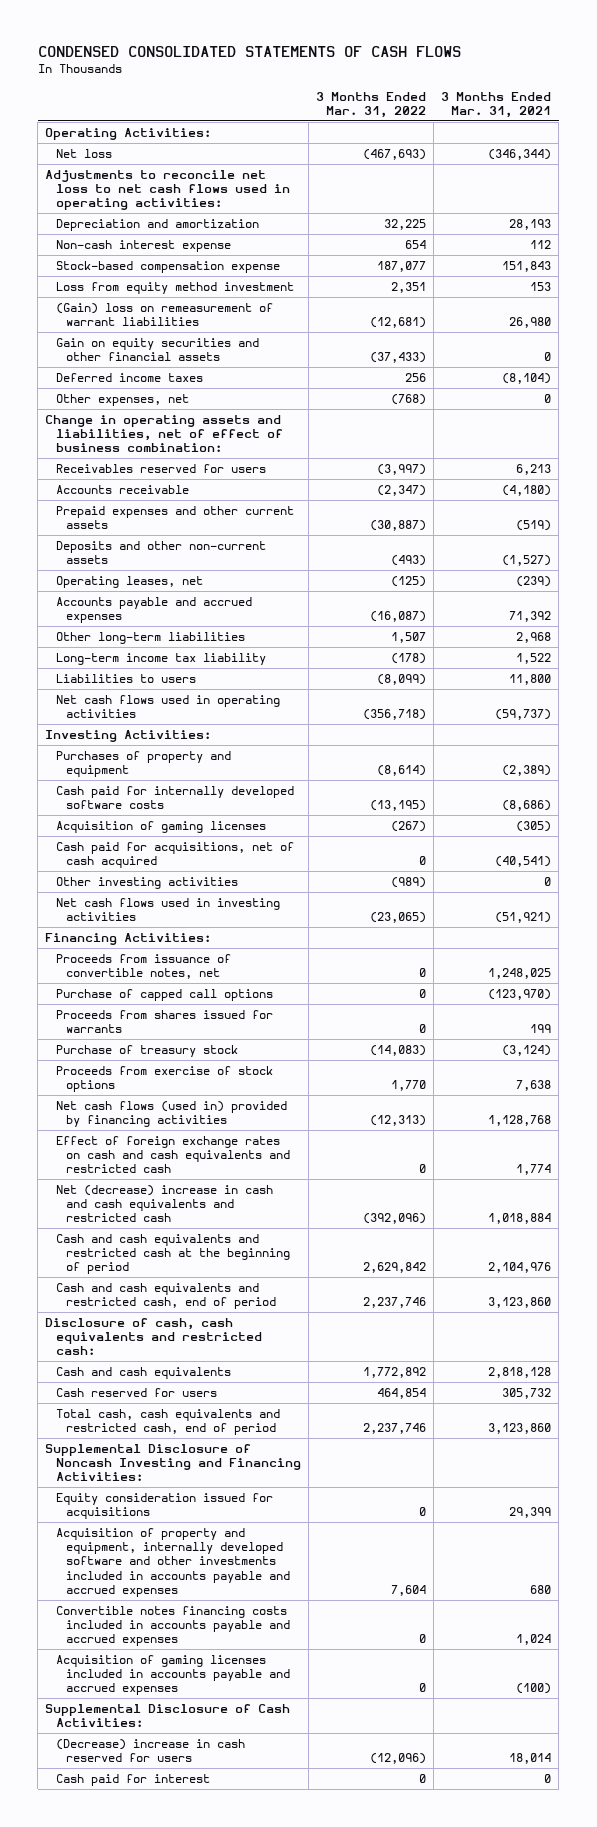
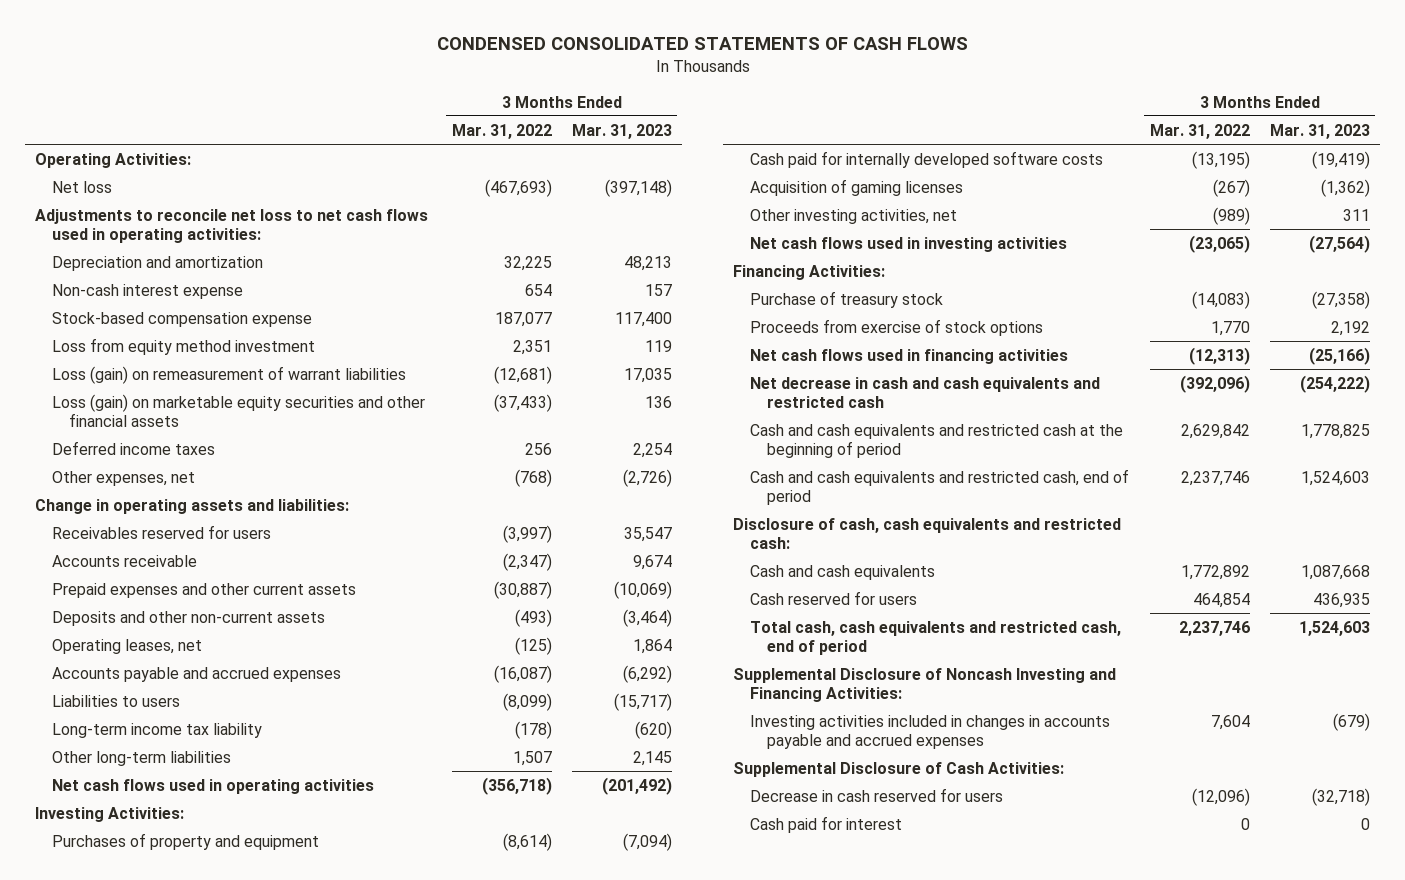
- | 3 Months Ended Mar. 31, 2022 | 3 Months Ended Mar. 31, 2021
+ | 3 Months Ended Mar. 31, 2022 | 3 Months Ended Mar. 31, 2023
- (Gain) loss on remeasurement of warrant liabilities | (12,681) | 26,980
- Gain on equity securities and other financial assets | (37,433) | 0
+ Loss (gain) on remeasurement of warrant liabilities | (12,681) | 17,035
+ Loss (gain) on marketable equity securities and other financial assets | (37,433) | 136
- Change in operating assets and liabilities, net of effect of business combination:
+ Change in operating assets and liabilities:
moved down: Long-term income tax liability | (178) | (620)
moved down: Other long-term liabilities | 1,507 | 2,145
- Cash paid for acquisitions, net of cash acquired | 0 | (40,541)
- Other investing activities | (989) | 0
+ Other investing activities, net | (989) | 311
- Proceeds from issuance of convertible notes, net | 0 | 1,248,025
- Purchase of capped call options | 0 | (123,970)
- Proceeds from shares issued for warrants | 0 | 199
- Net cash flows (used in) provided by financing activities | (12,313) | 1,128,768
- Effect of foreign exchange rates on cash and cash equivalents and restricted cash | 0 | 1,774
- Net (decrease) increase in cash and cash equivalents and restricted cash | (392,096) | 1,018,884
+ Net cash flows used in financing activities | (12,313) | (25,166)
+ Net decrease in cash and cash equivalents and restricted cash | (392,096) | (254,222)
- Equity consideration issued for acquisitions | 0 | 29,399
- Acquisition of property and equipment, internally developed software and other investments included in accounts payable and accrued expenses | 7,604 | 680
- Convertible notes financing costs included in accounts payable and accrued expenses | 0 | 1,024
- Acquisition of gaming licenses included in accounts payable and accrued expenses | 0 | (100)
+ Investing activities included in changes in accounts payable and accrued expenses | 7,604 | (679)
- (Decrease) increase in cash reserved for users | (12,096) | 18,014
+ Decrease in cash reserved for users | (12,096) | (32,718)

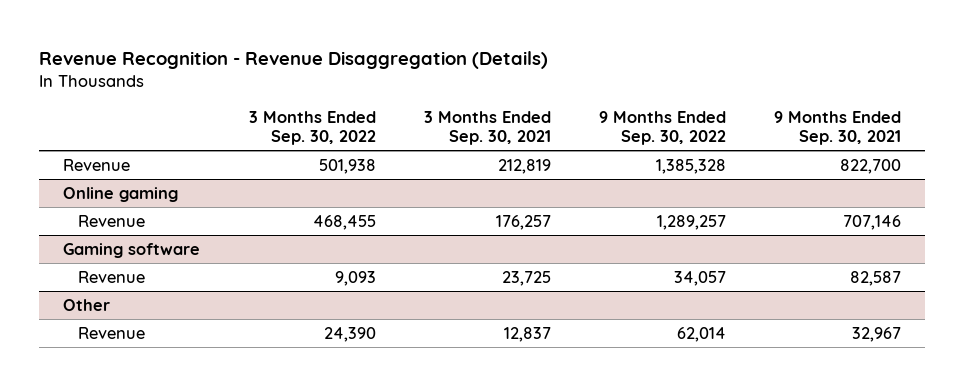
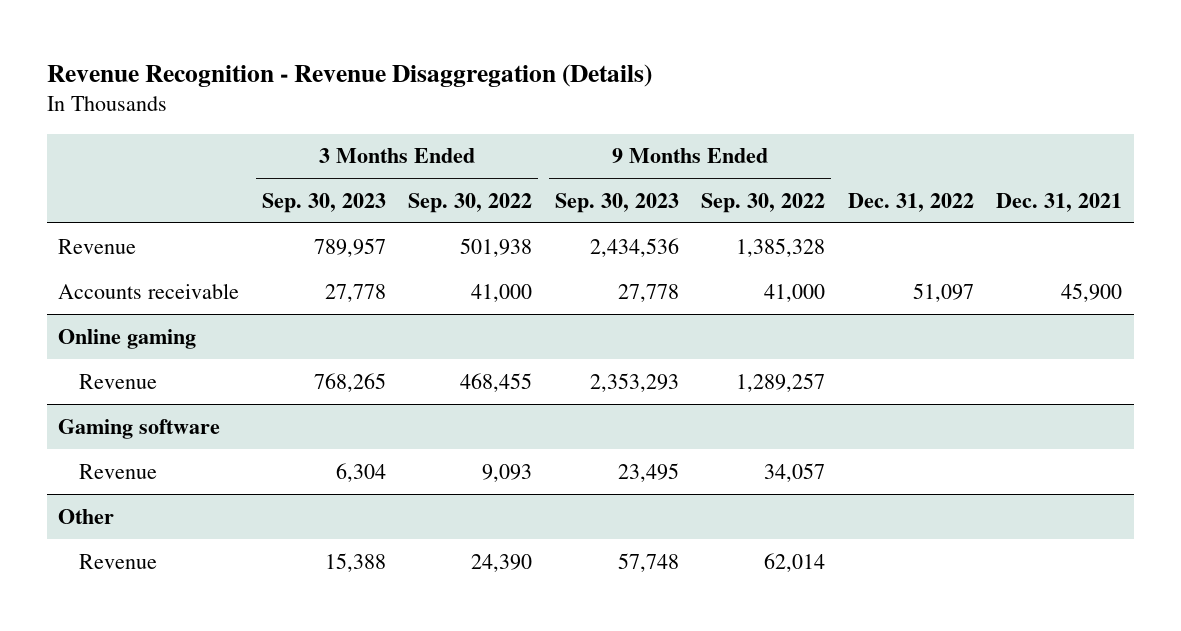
- | 3 Months Ended Sep. 30, 2022 | 3 Months Ended Sep. 30, 2021 | 9 Months Ended Sep. 30, 2022 | 9 Months Ended Sep. 30, 2021
+ | 3 Months Ended Sep. 30, 2023 | 3 Months Ended Sep. 30, 2022 | 9 Months Ended Sep. 30, 2023 | 9 Months Ended Sep. 30, 2022 | Dec. 31, 2022 | Dec. 31, 2021
+ Accounts receivable | 27,778 | 41,000 | 27,778 | 41,000 | 51,097 | 45,900

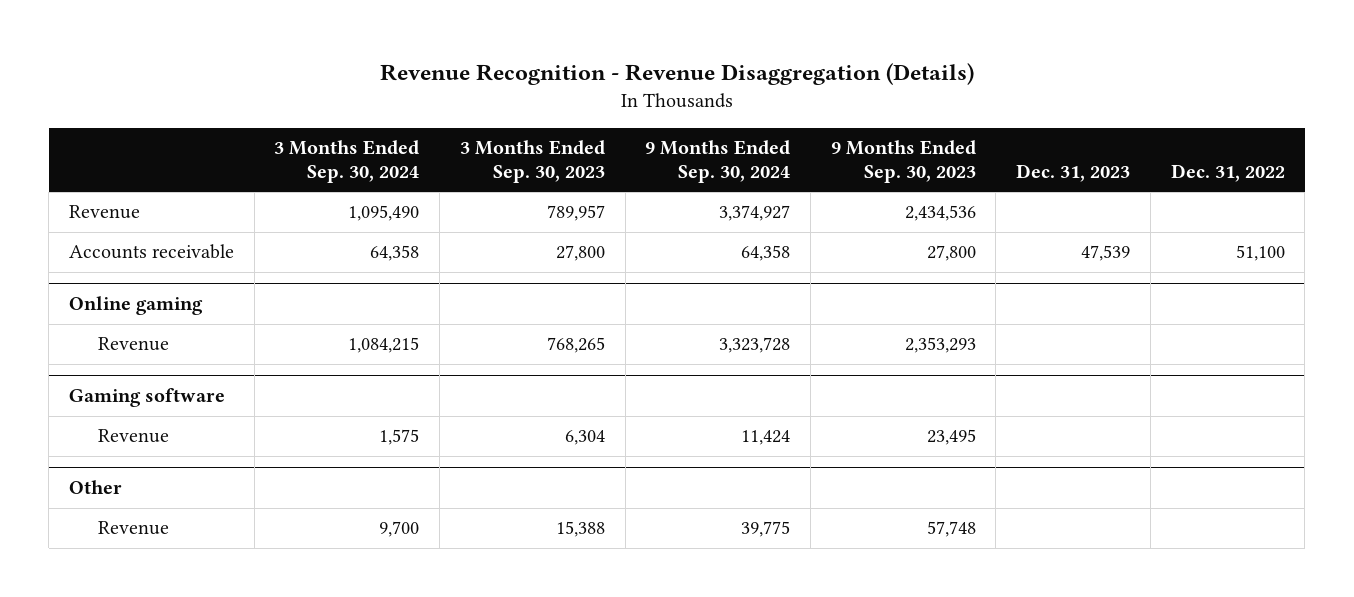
- | 3 Months Ended Sep. 30, 2023 | 3 Months Ended Sep. 30, 2022 | 9 Months Ended Sep. 30, 2023 | 9 Months Ended Sep. 30, 2022 | Dec. 31, 2022 | Dec. 31, 2021
+ | 3 Months Ended Sep. 30, 2024 | 3 Months Ended Sep. 30, 2023 | 9 Months Ended Sep. 30, 2024 | 9 Months Ended Sep. 30, 2023 | Dec. 31, 2023 | Dec. 31, 2022
- Accounts receivable | 27,778 | 41,000 | 27,778 | 41,000 | 51,097 | 45,900
+ Accounts receivable | 64,358 | 27,800 | 64,358 | 27,800 | 47,539 | 51,100

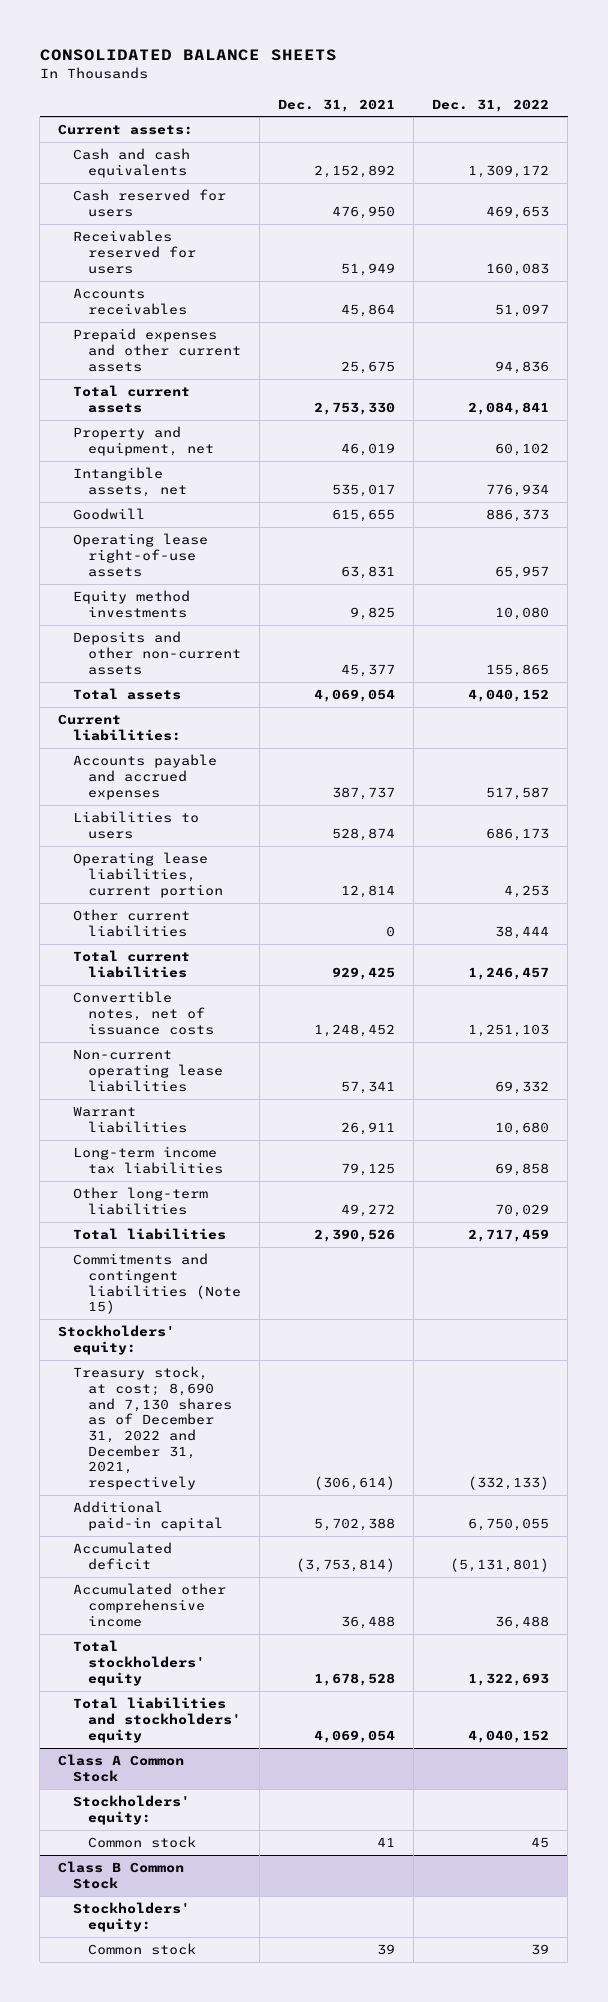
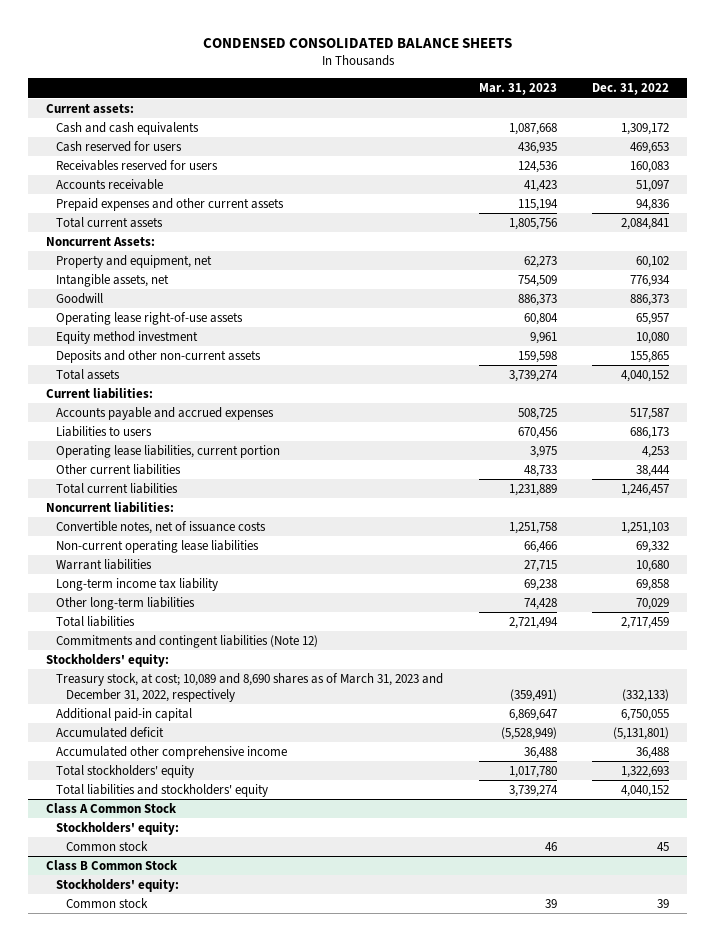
- CONSOLIDATED BALANCE SHEETS
+ CONDENSED CONSOLIDATED BALANCE SHEETS
- | Dec. 31, 2021 | Dec. 31, 2022
+ | Mar. 31, 2023 | Dec. 31, 2022
- Accounts receivables | 45,864 | 51,097
+ Accounts receivable | 41,423 | 51,097
+ Noncurrent Assets:
- Equity method investments | 9,825 | 10,080
+ Equity method investment | 9,961 | 10,080
+ Noncurrent liabilities:
- Long-term income tax liabilities | 79,125 | 69,858
+ Long-term income tax liability | 69,238 | 69,858
- Commitments and contingent liabilities (Note 15)
+ Commitments and contingent liabilities (Note 12)
- Treasury stock, at cost; 8,690 and 7,130 shares as of December 31, 2022 and December 31, 2021, respectively | (306,614) | (332,133)
+ Treasury stock, at cost; 10,089 and 8,690 shares as of March 31, 2023 and December 31, 2022, respectively | (359,491) | (332,133)

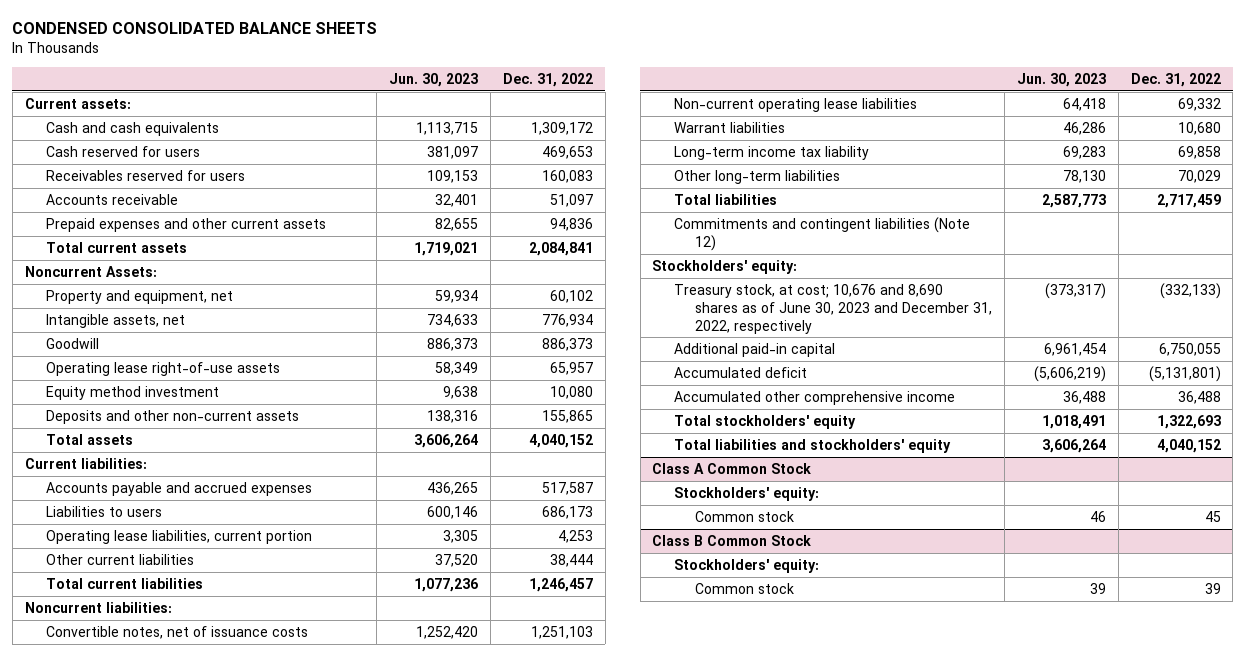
- | Mar. 31, 2023 | Dec. 31, 2022
+ | Jun. 30, 2023 | Dec. 31, 2022
- Treasury stock, at cost; 10,089 and 8,690 shares as of March 31, 2023 and December 31, 2022, respectively | (359,491) | (332,133)
+ Treasury stock, at cost; 10,676 and 8,690 shares as of June 30, 2023 and December 31, 2022, respectively | (373,317) | (332,133)

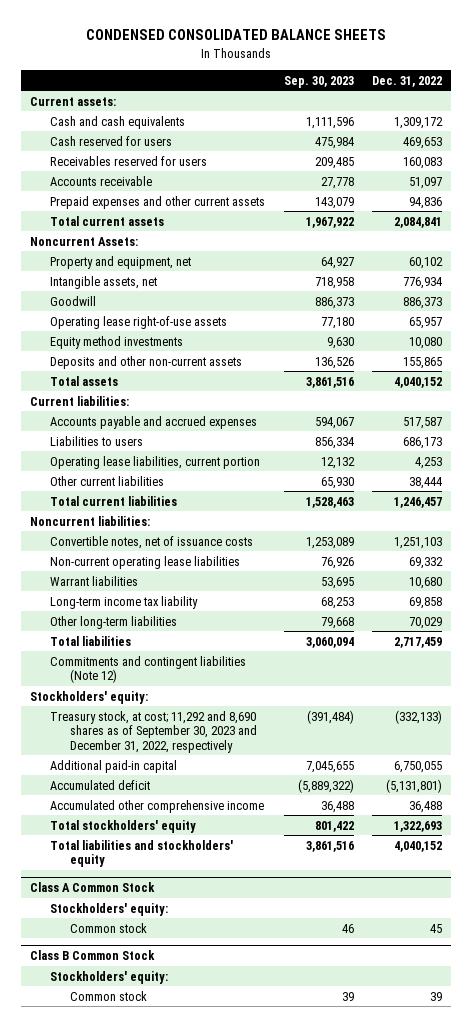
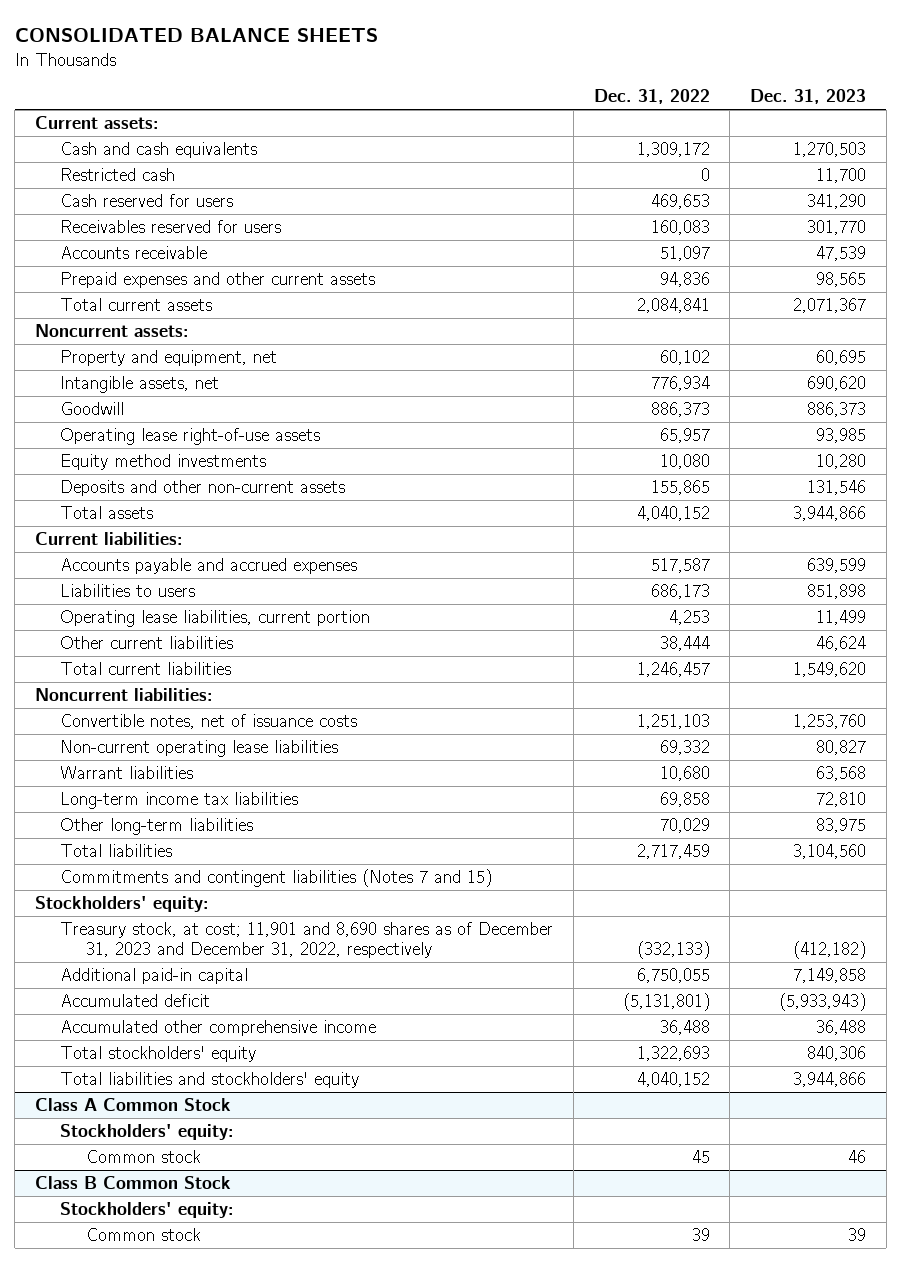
- CONDENSED CONSOLIDATED BALANCE SHEETS
+ CONSOLIDATED BALANCE SHEETS
- | Sep. 30, 2023 | Dec. 31, 2022
+ | Dec. 31, 2022 | Dec. 31, 2023
+ Restricted cash | 0 | 11,700
- Noncurrent Assets:
+ Noncurrent assets:
- Long-term income tax liability | 68,253 | 69,858
+ Long-term income tax liabilities | 69,858 | 72,810
- Commitments and contingent liabilities (Note 12)
+ Commitments and contingent liabilities (Notes 7 and 15)
- Treasury stock, at cost; 11,292 and 8,690 shares as of September 30, 2023 and December 31, 2022, respectively | (391,484) | (332,133)
+ Treasury stock, at cost; 11,901 and 8,690 shares as of December 31, 2023 and December 31, 2022, respectively | (332,133) | (412,182)

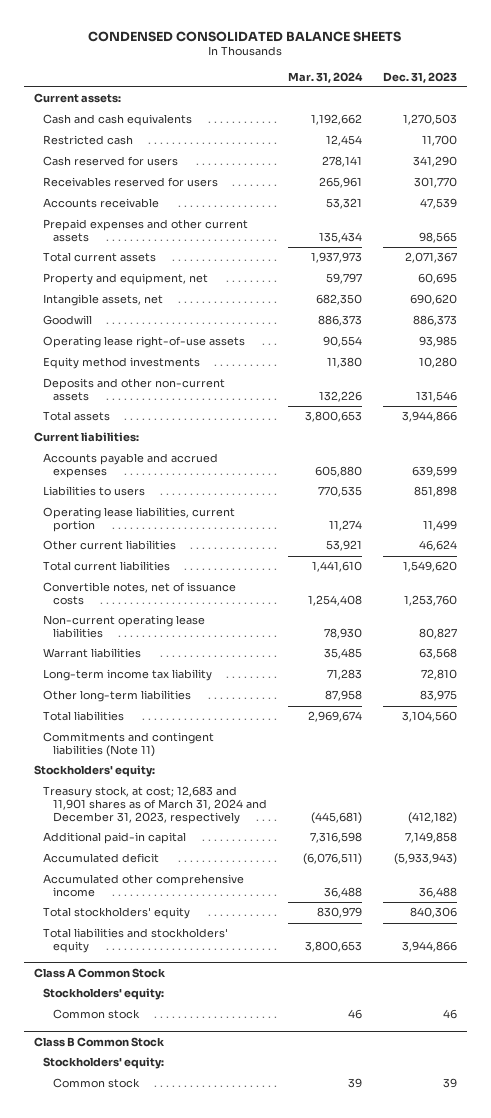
- CONSOLIDATED BALANCE SHEETS
+ CONDENSED CONSOLIDATED BALANCE SHEETS
- | Dec. 31, 2022 | Dec. 31, 2023
+ | Mar. 31, 2024 | Dec. 31, 2023
- Noncurrent assets:
- Noncurrent liabilities:
- Long-term income tax liabilities | 69,858 | 72,810
+ Long-term income tax liability | 71,283 | 72,810
- Commitments and contingent liabilities (Notes 7 and 15)
+ Commitments and contingent liabilities (Note 11)
- Treasury stock, at cost; 11,901 and 8,690 shares as of December 31, 2023 and December 31, 2022, respectively | (332,133) | (412,182)
+ Treasury stock, at cost; 12,683 and 11,901 shares as of March 31, 2024 and December 31, 2023, respectively | (445,681) | (412,182)

